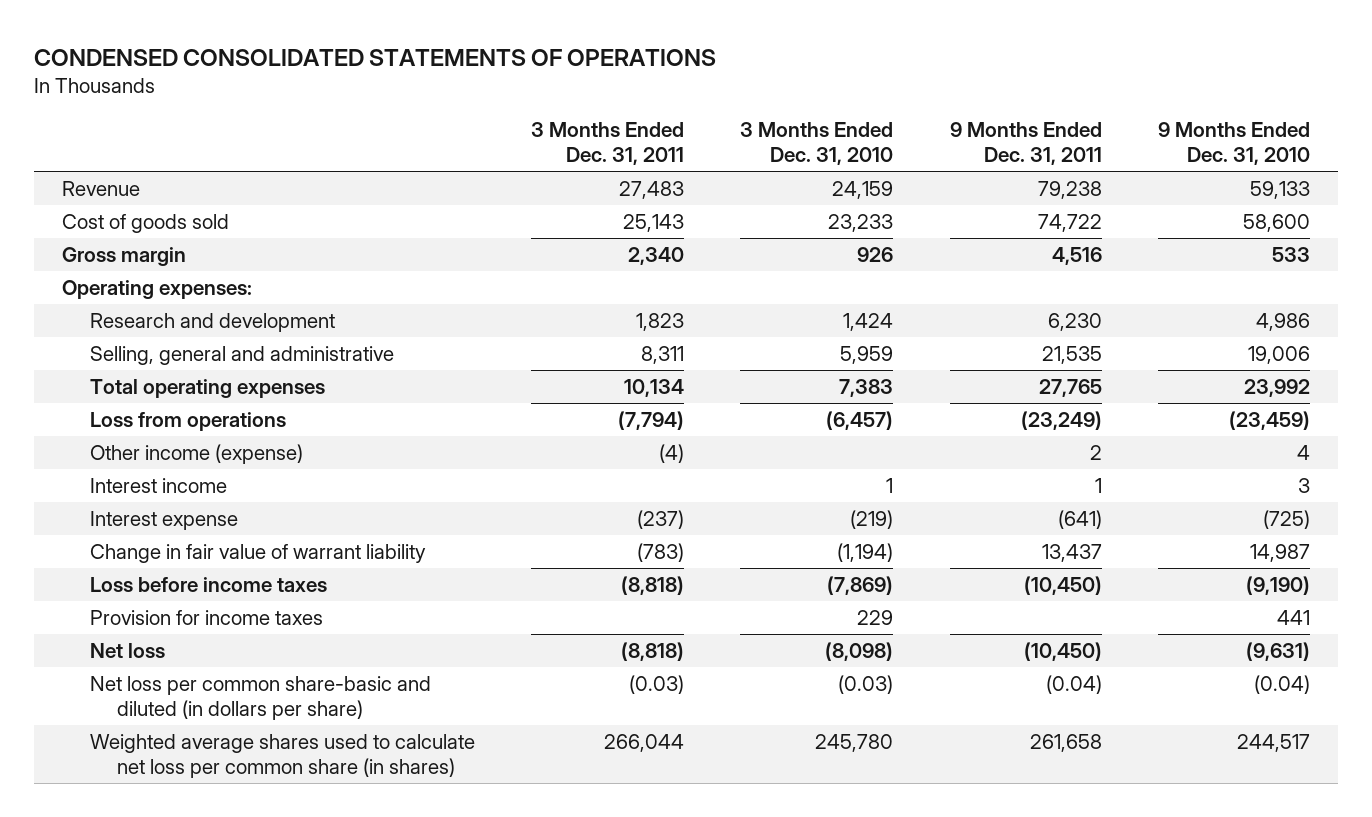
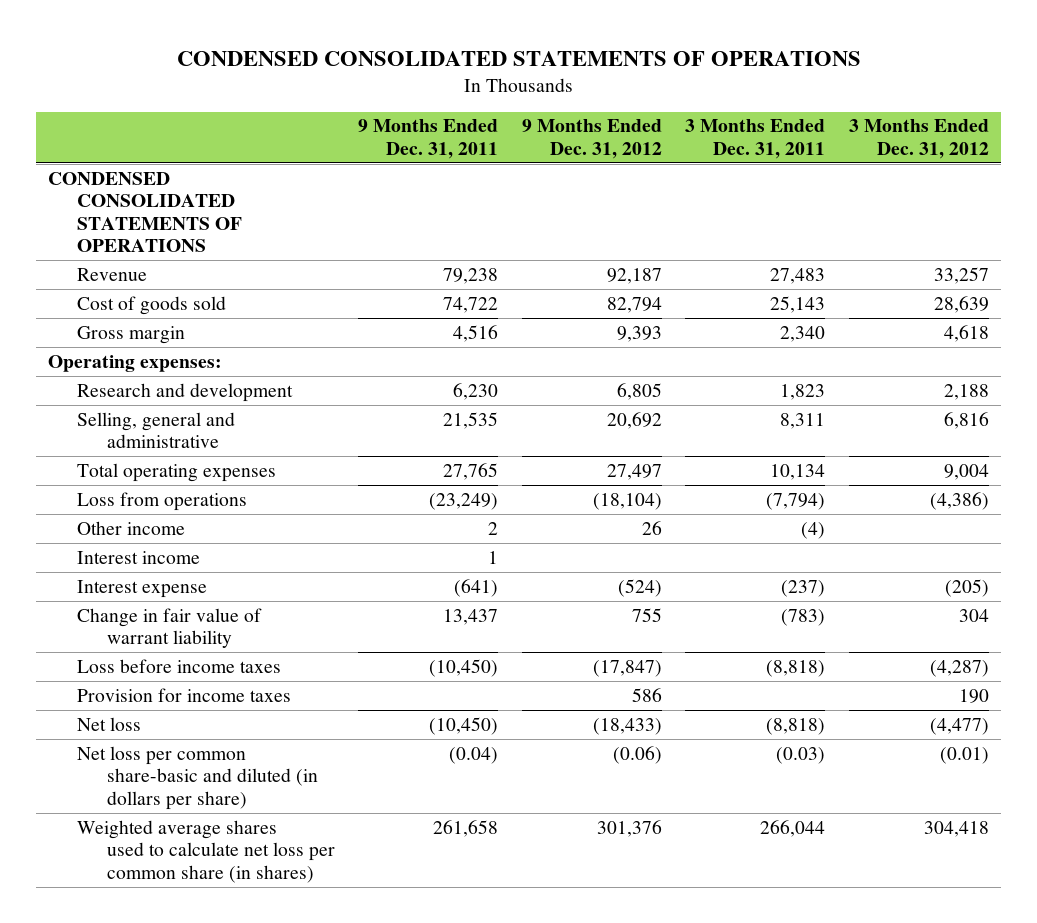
- | 3 Months Ended Dec. 31, 2011 | 3 Months Ended Dec. 31, 2010 | 9 Months Ended Dec. 31, 2011 | 9 Months Ended Dec. 31, 2010
+ | 9 Months Ended Dec. 31, 2011 | 9 Months Ended Dec. 31, 2012 | 3 Months Ended Dec. 31, 2011 | 3 Months Ended Dec. 31, 2012
+ CONDENSED CONSOLIDATED STATEMENTS OF OPERATIONS
- Other income (expense) | (4) | | 2 | 4
+ Other income | 2 | 26 | (4) |

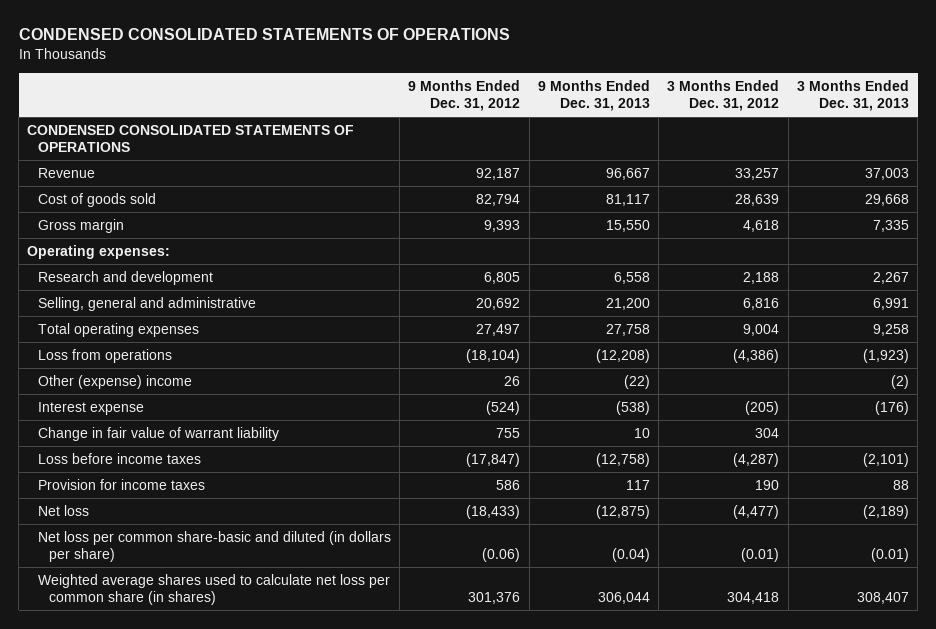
- | 9 Months Ended Dec. 31, 2011 | 9 Months Ended Dec. 31, 2012 | 3 Months Ended Dec. 31, 2011 | 3 Months Ended Dec. 31, 2012
+ | 9 Months Ended Dec. 31, 2012 | 9 Months Ended Dec. 31, 2013 | 3 Months Ended Dec. 31, 2012 | 3 Months Ended Dec. 31, 2013
- Other income | 2 | 26 | (4) |
- Interest income | 1 | | |
+ Other (expense) income | 26 | (22) | | (2)

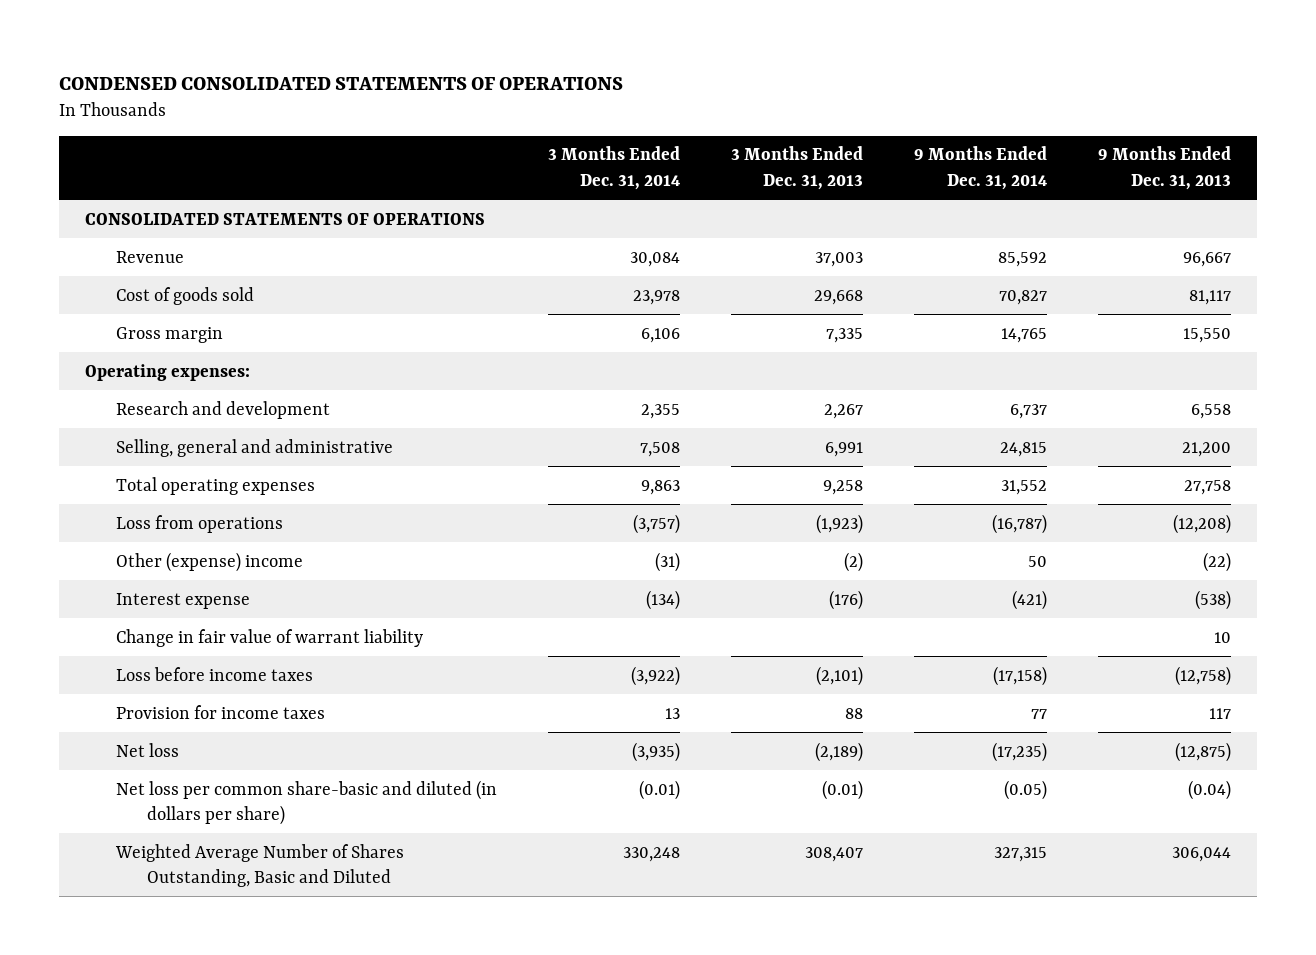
- | 9 Months Ended Dec. 31, 2012 | 9 Months Ended Dec. 31, 2013 | 3 Months Ended Dec. 31, 2012 | 3 Months Ended Dec. 31, 2013
+ | 3 Months Ended Dec. 31, 2014 | 3 Months Ended Dec. 31, 2013 | 9 Months Ended Dec. 31, 2014 | 9 Months Ended Dec. 31, 2013
- CONDENSED CONSOLIDATED STATEMENTS OF OPERATIONS
+ CONSOLIDATED STATEMENTS OF OPERATIONS
- Weighted average shares used to calculate net loss per common share (in shares) | 301,376 | 306,044 | 304,418 | 308,407
+ Weighted Average Number of Shares Outstanding, Basic and Diluted | 330,248 | 308,407 | 327,315 | 306,044

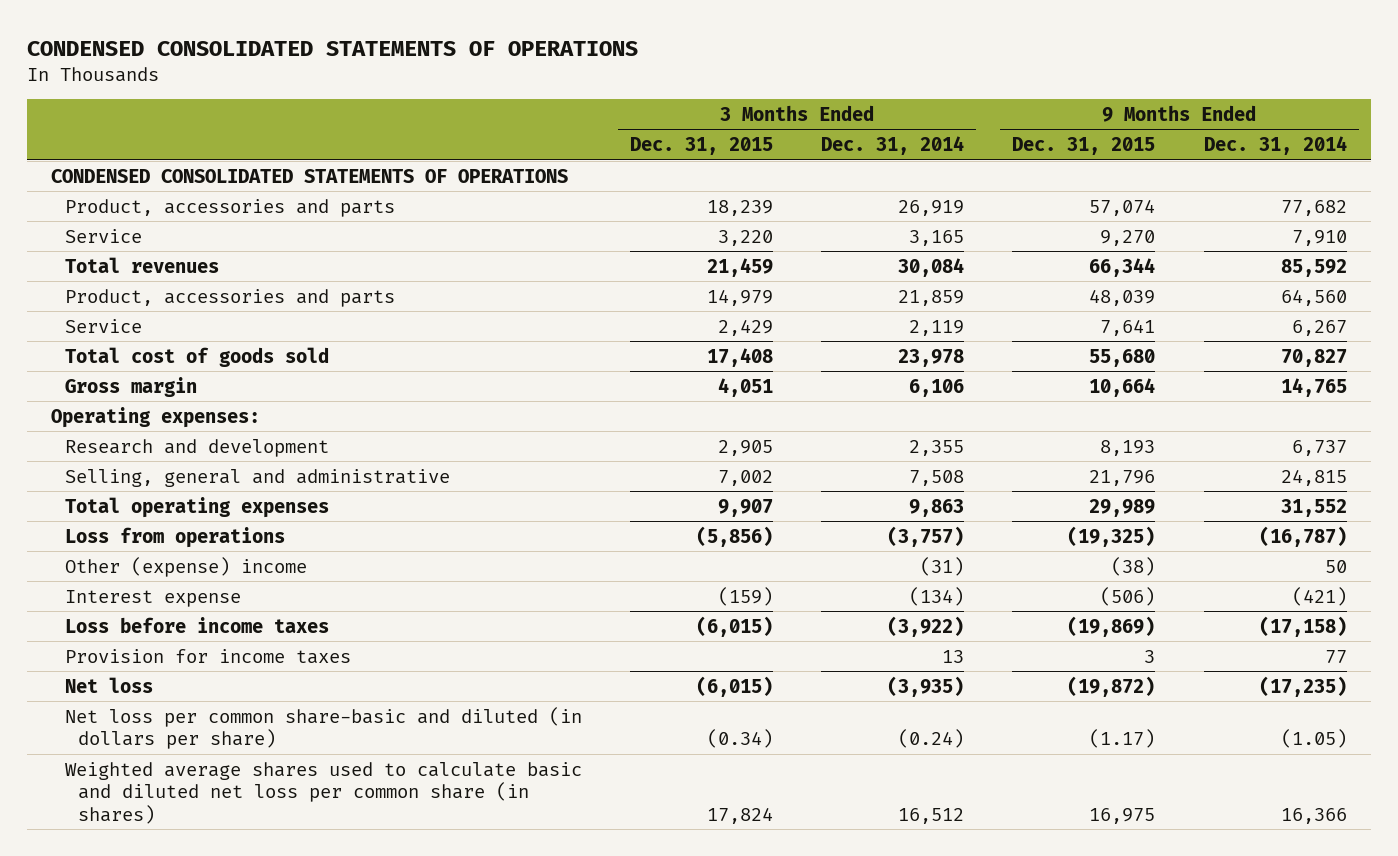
- | 3 Months Ended Dec. 31, 2014 | 3 Months Ended Dec. 31, 2013 | 9 Months Ended Dec. 31, 2014 | 9 Months Ended Dec. 31, 2013
+ | 3 Months Ended Dec. 31, 2015 | 3 Months Ended Dec. 31, 2014 | 9 Months Ended Dec. 31, 2015 | 9 Months Ended Dec. 31, 2014
- CONSOLIDATED STATEMENTS OF OPERATIONS
- Revenue | 30,084 | 37,003 | 85,592 | 96,667
- Cost of goods sold | 23,978 | 29,668 | 70,827 | 81,117
+ CONDENSED CONSOLIDATED STATEMENTS OF OPERATIONS
+ Product, accessories and parts | 18,239 | 26,919 | 57,074 | 77,682
+ Service | 3,220 | 3,165 | 9,270 | 7,910
+ Total revenues | 21,459 | 30,084 | 66,344 | 85,592
+ Product, accessories and parts | 14,979 | 21,859 | 48,039 | 64,560
+ Service | 2,429 | 2,119 | 7,641 | 6,267
+ Total cost of goods sold | 17,408 | 23,978 | 55,680 | 70,827
- Change in fair value of warrant liability | | | | 10
- Net loss per common share-basic and diluted (in dollars per share) | (0.01) | (0.01) | (0.05) | (0.04)
- Weighted Average Number of Shares Outstanding, Basic and Diluted | 330,248 | 308,407 | 327,315 | 306,044
+ Net loss per common share-basic and diluted (in dollars per share) | (0.34) | (0.24) | (1.17) | (1.05)
+ Weighted average shares used to calculate basic and diluted net loss per common share (in shares) | 17,824 | 16,512 | 16,975 | 16,366

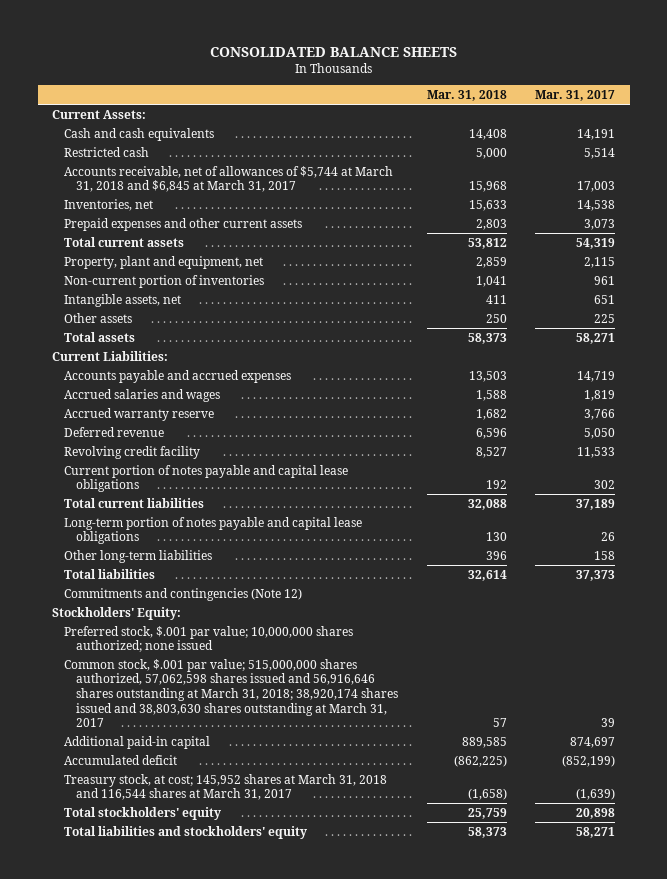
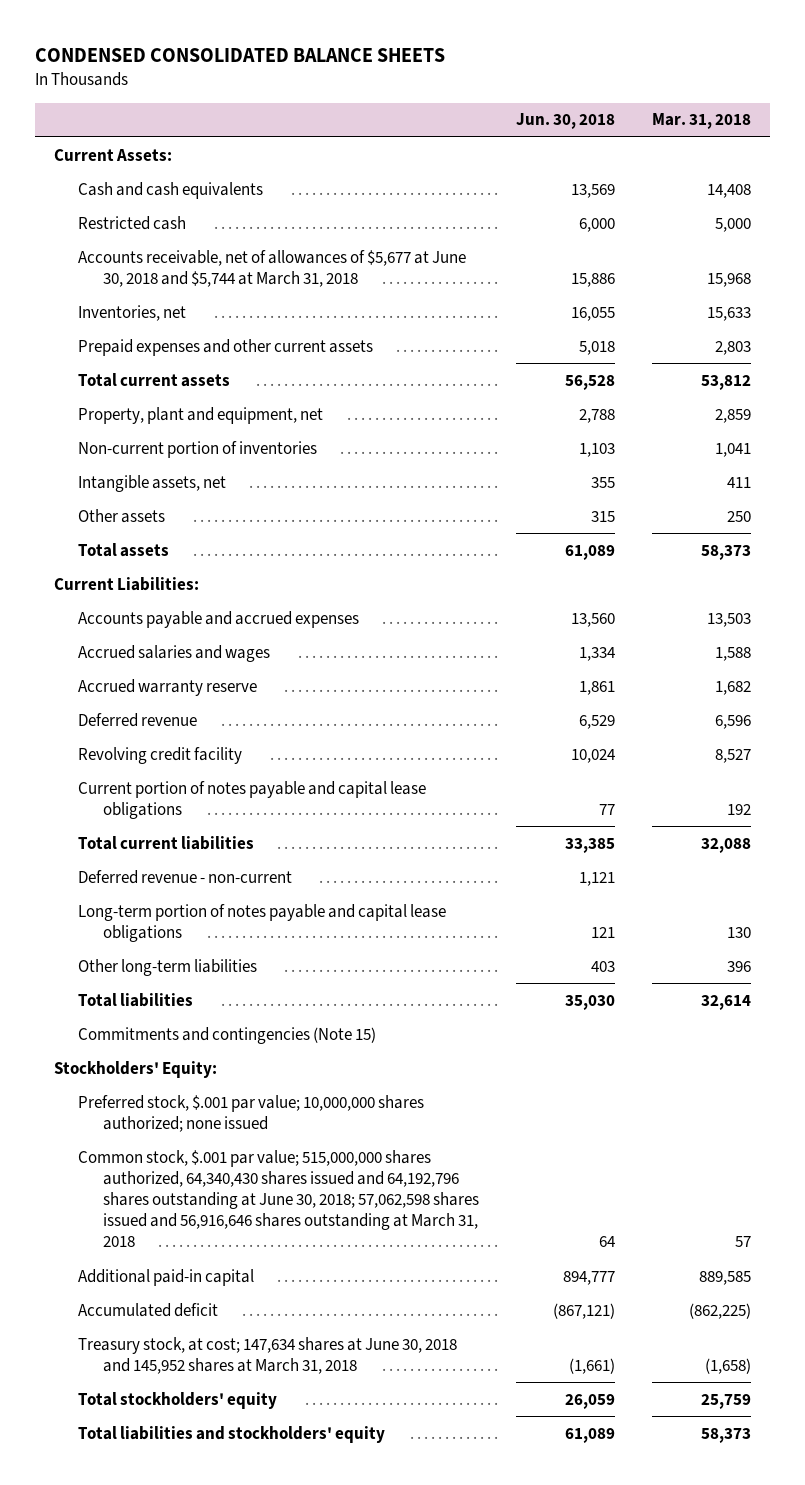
- CONSOLIDATED BALANCE SHEETS
+ CONDENSED CONSOLIDATED BALANCE SHEETS
- | Mar. 31, 2018 | Mar. 31, 2017
+ | Jun. 30, 2018 | Mar. 31, 2018
- Accounts receivable, net of allowances of $5,744 at March 31, 2018 and $6,845 at March 31, 2017 | 15,968 | 17,003
+ Accounts receivable, net of allowances of $5,677 at June 30, 2018 and $5,744 at March 31, 2018 | 15,886 | 15,968
+ Deferred revenue - non-current | 1,121 |
- Commitments and contingencies (Note 12)
+ Commitments and contingencies (Note 15)
- Common stock, $.001 par value; 515,000,000 shares authorized, 57,062,598 shares issued and 56,916,646 shares outstanding at March 31, 2018; 38,920,174 shares issued and 38,803,630 shares outstanding at March 31, 2017 | 57 | 39
+ Common stock, $.001 par value; 515,000,000 shares authorized, 64,340,430 shares issued and 64,192,796 shares outstanding at June 30, 2018; 57,062,598 shares issued and 56,916,646 shares outstanding at March 31, 2018 | 64 | 57
- Treasury stock, at cost; 145,952 shares at March 31, 2018 and 116,544 shares at March 31, 2017 | (1,658) | (1,639)
+ Treasury stock, at cost; 147,634 shares at June 30, 2018 and 145,952 shares at March 31, 2018 | (1,661) | (1,658)

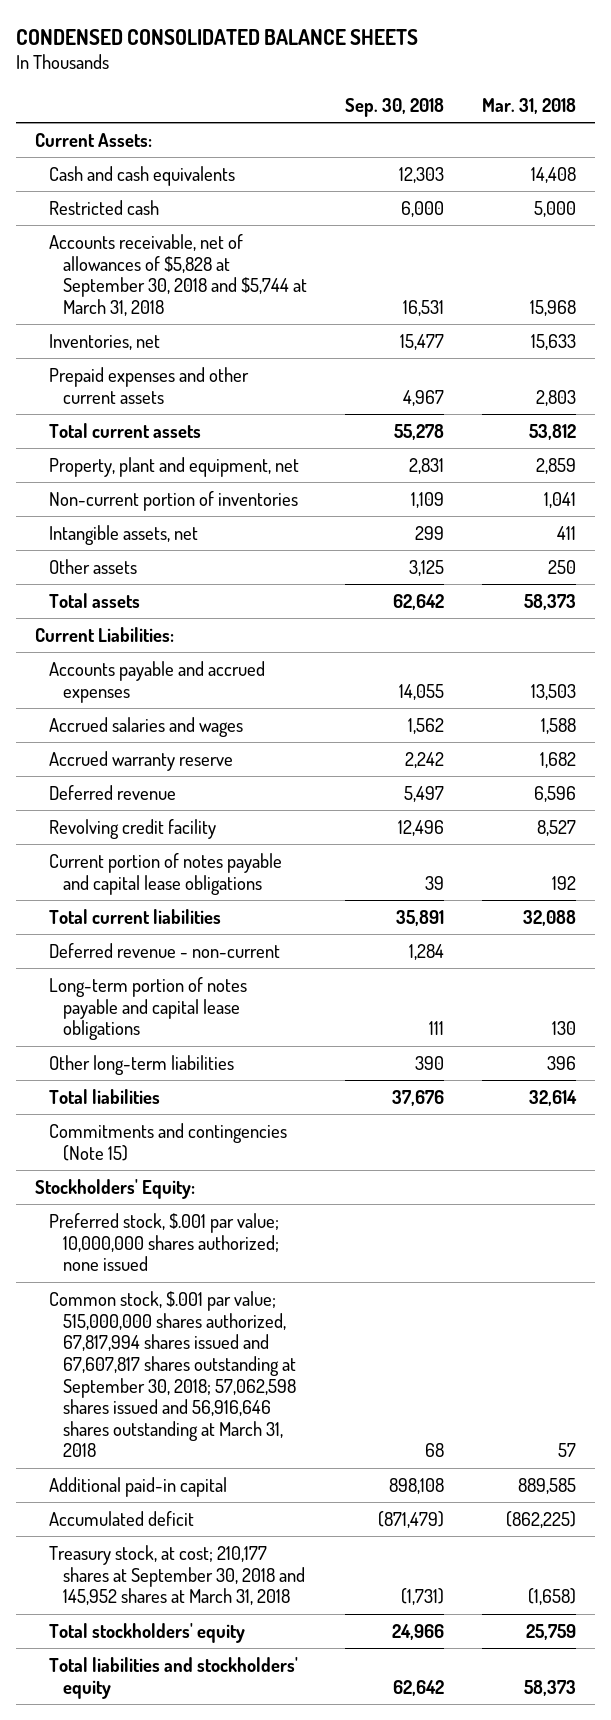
- | Jun. 30, 2018 | Mar. 31, 2018
+ | Sep. 30, 2018 | Mar. 31, 2018
- Accounts receivable, net of allowances of $5,677 at June 30, 2018 and $5,744 at March 31, 2018 | 15,886 | 15,968
+ Accounts receivable, net of allowances of $5,828 at September 30, 2018 and $5,744 at March 31, 2018 | 16,531 | 15,968
- Common stock, $.001 par value; 515,000,000 shares authorized, 64,340,430 shares issued and 64,192,796 shares outstanding at June 30, 2018; 57,062,598 shares issued and 56,916,646 shares outstanding at March 31, 2018 | 64 | 57
+ Common stock, $.001 par value; 515,000,000 shares authorized, 67,817,994 shares issued and 67,607,817 shares outstanding at September 30, 2018; 57,062,598 shares issued and 56,916,646 shares outstanding at March 31, 2018 | 68 | 57
- Treasury stock, at cost; 147,634 shares at June 30, 2018 and 145,952 shares at March 31, 2018 | (1,661) | (1,658)
+ Treasury stock, at cost; 210,177 shares at September 30, 2018 and 145,952 shares at March 31, 2018 | (1,731) | (1,658)

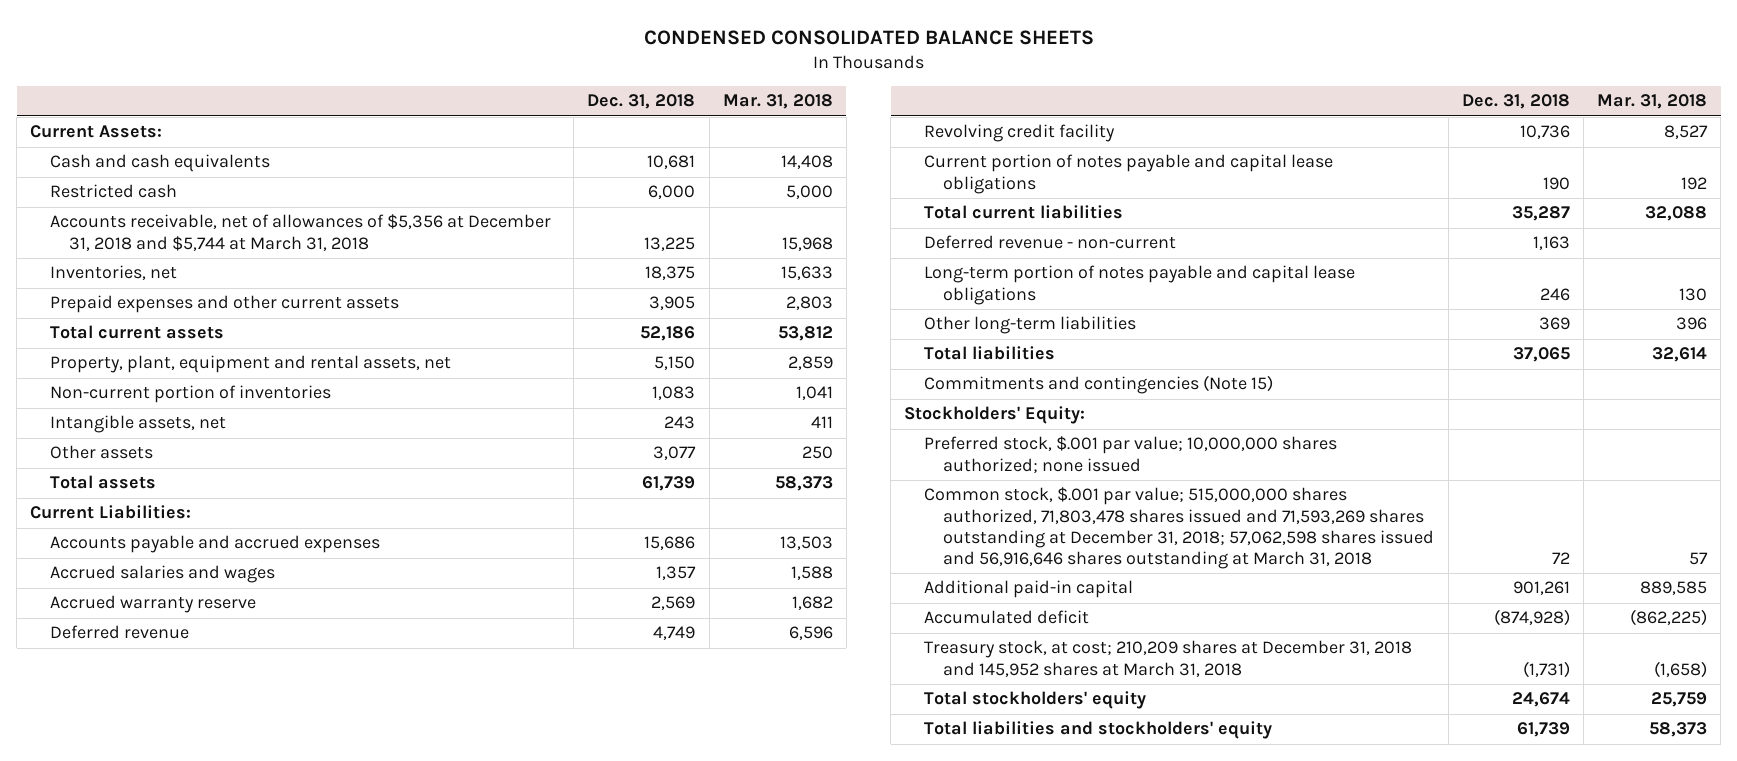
- | Sep. 30, 2018 | Mar. 31, 2018
+ | Dec. 31, 2018 | Mar. 31, 2018
- Accounts receivable, net of allowances of $5,828 at September 30, 2018 and $5,744 at March 31, 2018 | 16,531 | 15,968
+ Accounts receivable, net of allowances of $5,356 at December 31, 2018 and $5,744 at March 31, 2018 | 13,225 | 15,968
- Property, plant and equipment, net | 2,831 | 2,859
+ Property, plant, equipment and rental assets, net | 5,150 | 2,859
- Common stock, $.001 par value; 515,000,000 shares authorized, 67,817,994 shares issued and 67,607,817 shares outstanding at September 30, 2018; 57,062,598 shares issued and 56,916,646 shares outstanding at March 31, 2018 | 68 | 57
+ Common stock, $.001 par value; 515,000,000 shares authorized, 71,803,478 shares issued and 71,593,269 shares outstanding at December 31, 2018; 57,062,598 shares issued and 56,916,646 shares outstanding at March 31, 2018 | 72 | 57
- Treasury stock, at cost; 210,177 shares at September 30, 2018 and 145,952 shares at March 31, 2018 | (1,731) | (1,658)
+ Treasury stock, at cost; 210,209 shares at December 31, 2018 and 145,952 shares at March 31, 2018 | (1,731) | (1,658)

